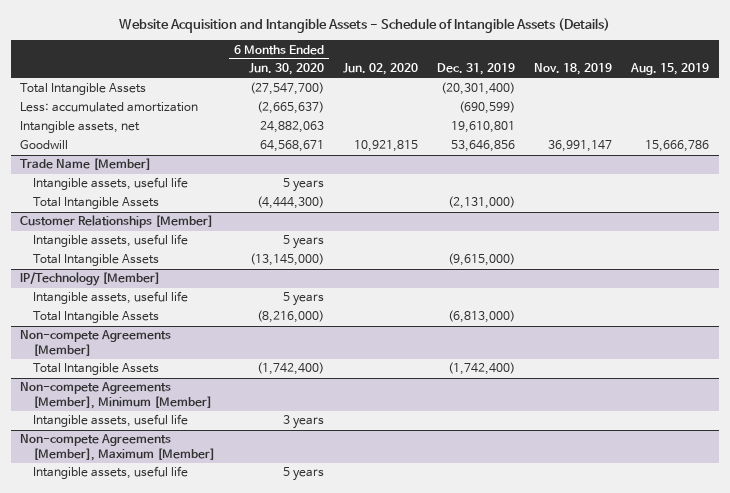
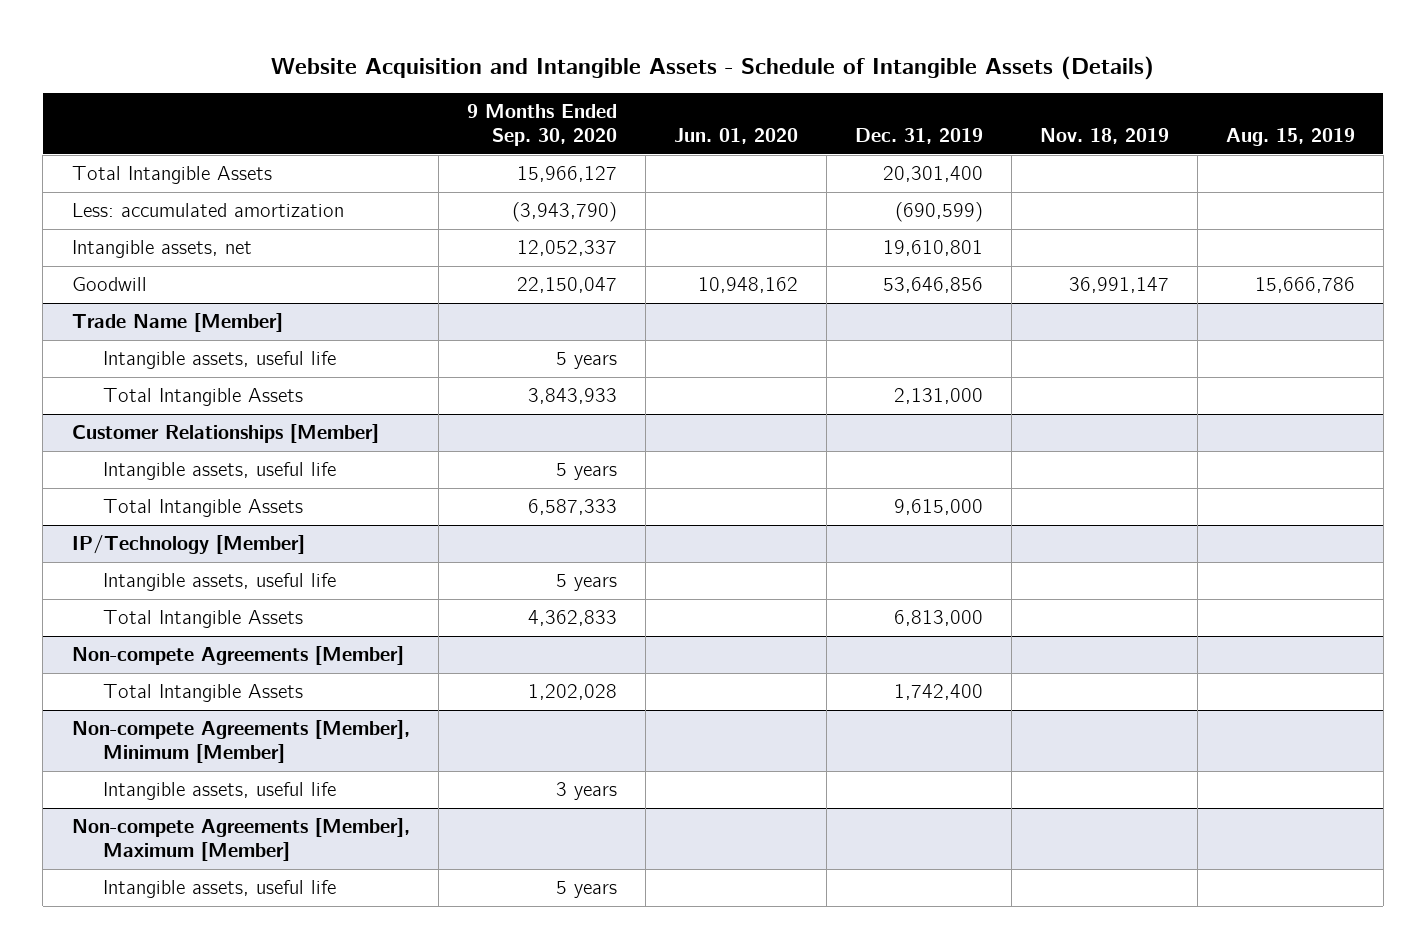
- | 6 Months Ended Jun. 30, 2020 | Jun. 02, 2020 | Dec. 31, 2019 | Nov. 18, 2019 | Aug. 15, 2019
+ | 9 Months Ended Sep. 30, 2020 | Jun. 01, 2020 | Dec. 31, 2019 | Nov. 18, 2019 | Aug. 15, 2019
- Total Intangible Assets | (27,547,700) | | (20,301,400) | |
+ Total Intangible Assets | 15,966,127 | | 20,301,400 | |
@ Trade Name [Member]
- Total Intangible Assets | (4,444,300) | | (2,131,000) | |
+ Total Intangible Assets | 3,843,933 | | 2,131,000 | |
@ Customer Relationships [Member]
- Total Intangible Assets | (13,145,000) | | (9,615,000) | |
+ Total Intangible Assets | 6,587,333 | | 9,615,000 | |
@ IP/Technology [Member]
- Total Intangible Assets | (8,216,000) | | (6,813,000) | |
+ Total Intangible Assets | 4,362,833 | | 6,813,000 | |
@ Non-compete Agreements [Member]
- Total Intangible Assets | (1,742,400) | | (1,742,400) | |
+ Total Intangible Assets | 1,202,028 | | 1,742,400 | |

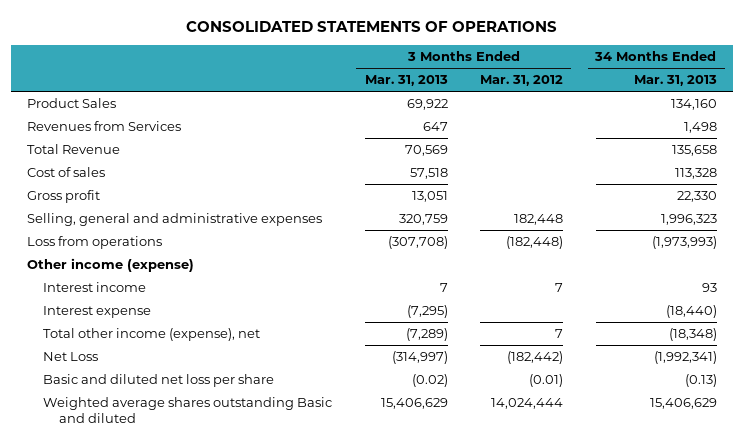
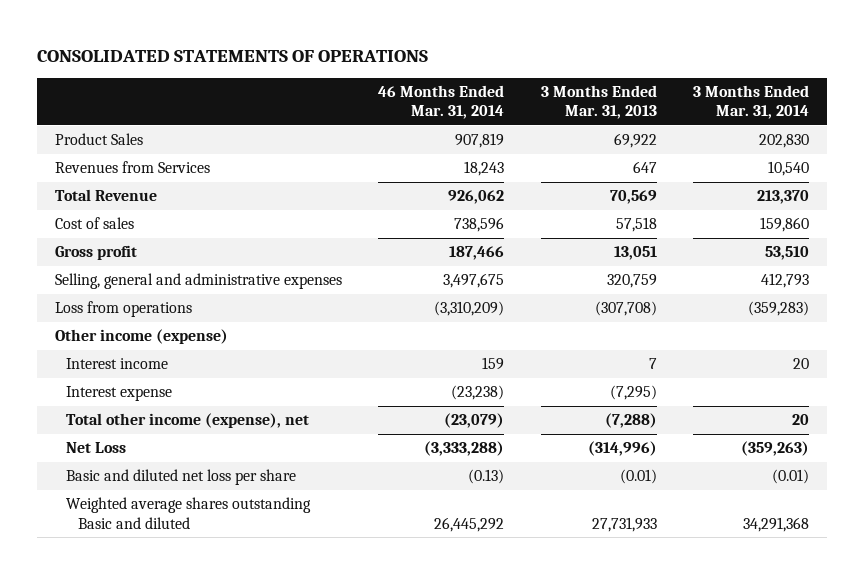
- | 3 Months Ended Mar. 31, 2013 | 3 Months Ended Mar. 31, 2012 | 34 Months Ended Mar. 31, 2013
+ | 46 Months Ended Mar. 31, 2014 | 3 Months Ended Mar. 31, 2013 | 3 Months Ended Mar. 31, 2014
- Total other income (expense), net | (7,289) | 7 | (18,348)
- Net Loss | (314,997) | (182,442) | (1,992,341)
- Basic and diluted net loss per share | (0.02) | (0.01) | (0.13)
- Weighted average shares outstanding Basic and diluted | 15,406,629 | 14,024,444 | 15,406,629
+ Total other income (expense), net | (23,079) | (7,288) | 20
+ Net Loss | (3,333,288) | (314,996) | (359,263)
+ Basic and diluted net loss per share | (0.13) | (0.01) | (0.01)
+ Weighted average shares outstanding Basic and diluted | 26,445,292 | 27,731,933 | 34,291,368

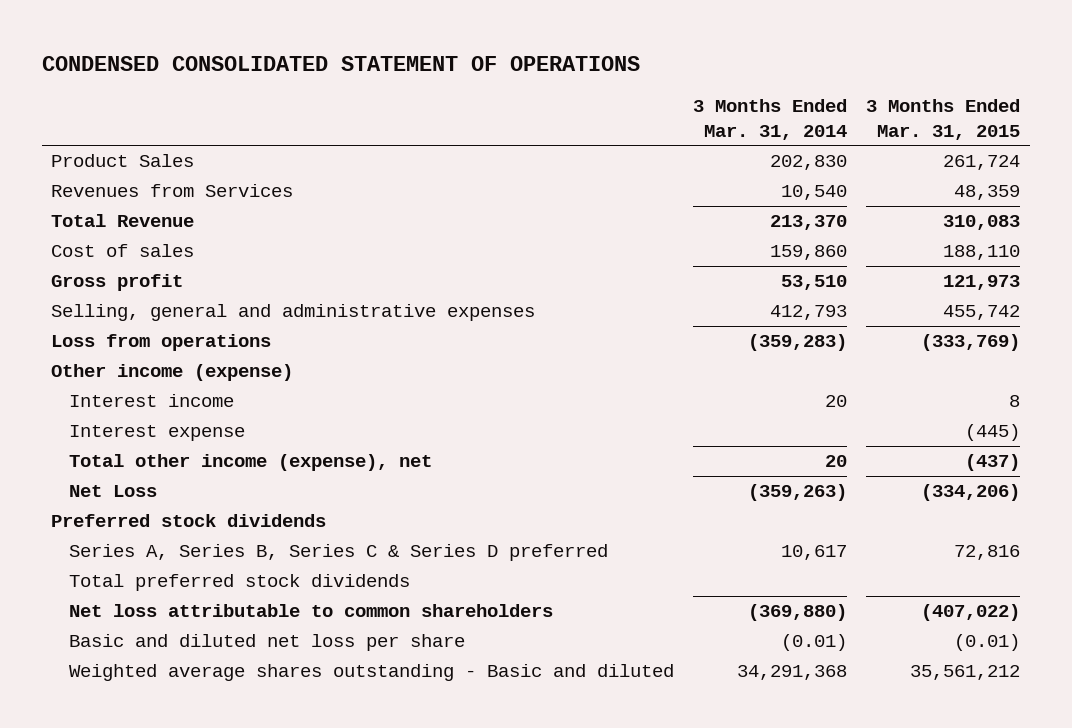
- CONSOLIDATED STATEMENTS OF OPERATIONS
+ CONDENSED CONSOLIDATED STATEMENT OF OPERATIONS
- | 46 Months Ended Mar. 31, 2014 | 3 Months Ended Mar. 31, 2013 | 3 Months Ended Mar. 31, 2014
+ | 3 Months Ended Mar. 31, 2014 | 3 Months Ended Mar. 31, 2015
+ Preferred stock dividends
+ Series A, Series B, Series C & Series D preferred | 10,617 | 72,816
+ Total preferred stock dividends
+ Net loss attributable to common shareholders | (369,880) | (407,022)
- Weighted average shares outstanding Basic and diluted | 26,445,292 | 27,731,933 | 34,291,368
+ Weighted average shares outstanding - Basic and diluted | 34,291,368 | 35,561,212

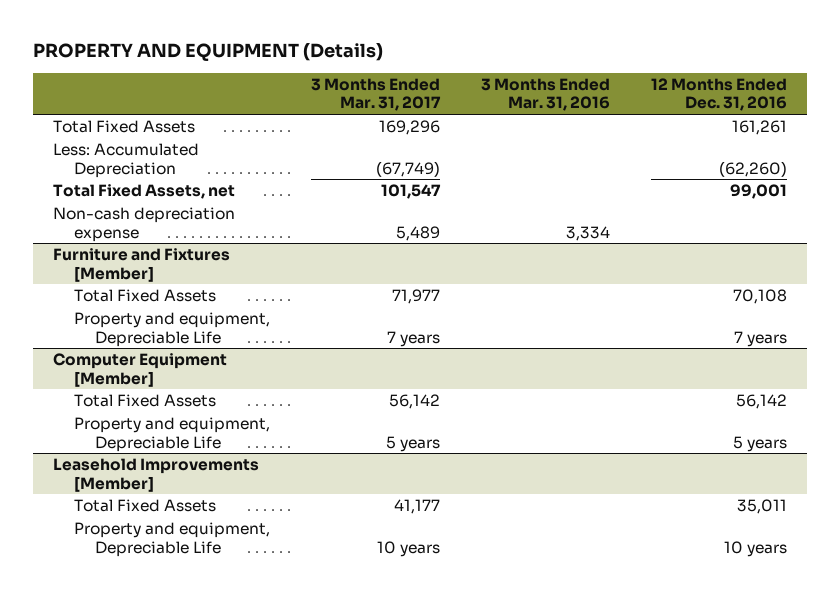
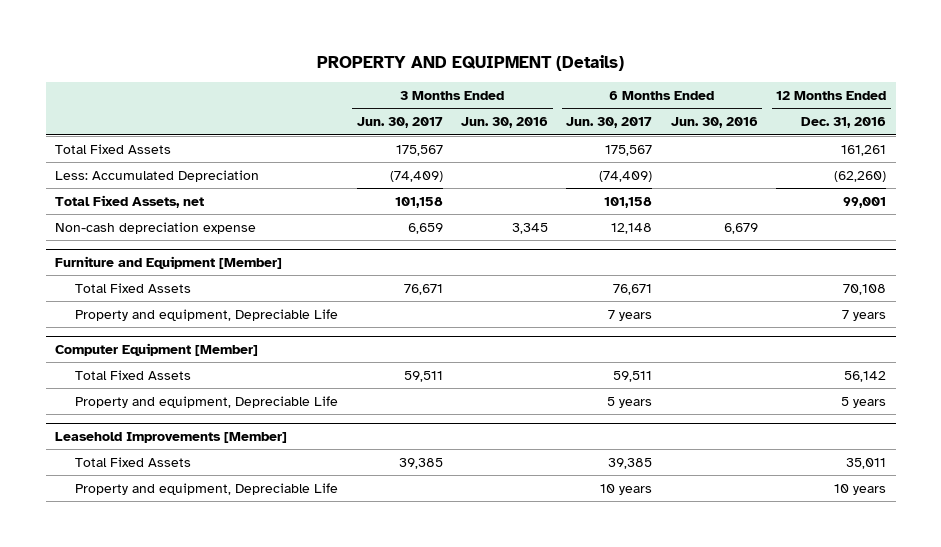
- | 3 Months Ended Mar. 31, 2017 | 3 Months Ended Mar. 31, 2016 | 12 Months Ended Dec. 31, 2016
+ | 3 Months Ended Jun. 30, 2017 | 3 Months Ended Jun. 30, 2016 | 6 Months Ended Jun. 30, 2017 | 6 Months Ended Jun. 30, 2016 | 12 Months Ended Dec. 31, 2016
- Furniture and Fixtures [Member]
+ Furniture and Equipment [Member]

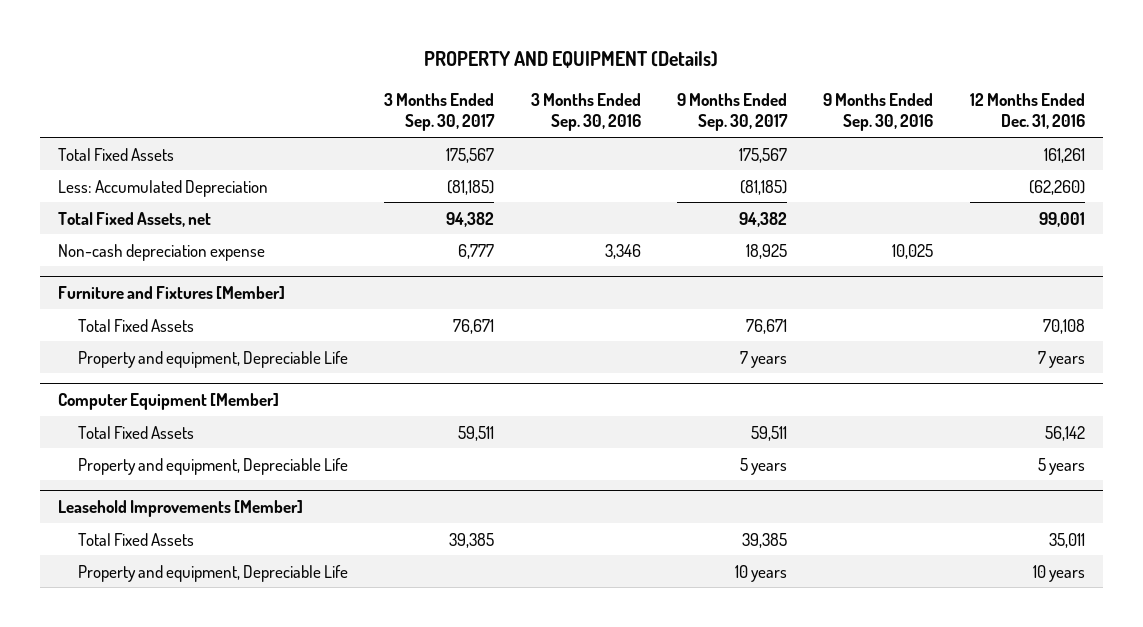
- | 3 Months Ended Jun. 30, 2017 | 3 Months Ended Jun. 30, 2016 | 6 Months Ended Jun. 30, 2017 | 6 Months Ended Jun. 30, 2016 | 12 Months Ended Dec. 31, 2016
+ | 3 Months Ended Sep. 30, 2017 | 3 Months Ended Sep. 30, 2016 | 9 Months Ended Sep. 30, 2017 | 9 Months Ended Sep. 30, 2016 | 12 Months Ended Dec. 31, 2016
- Furniture and Equipment [Member]
+ Furniture and Fixtures [Member]

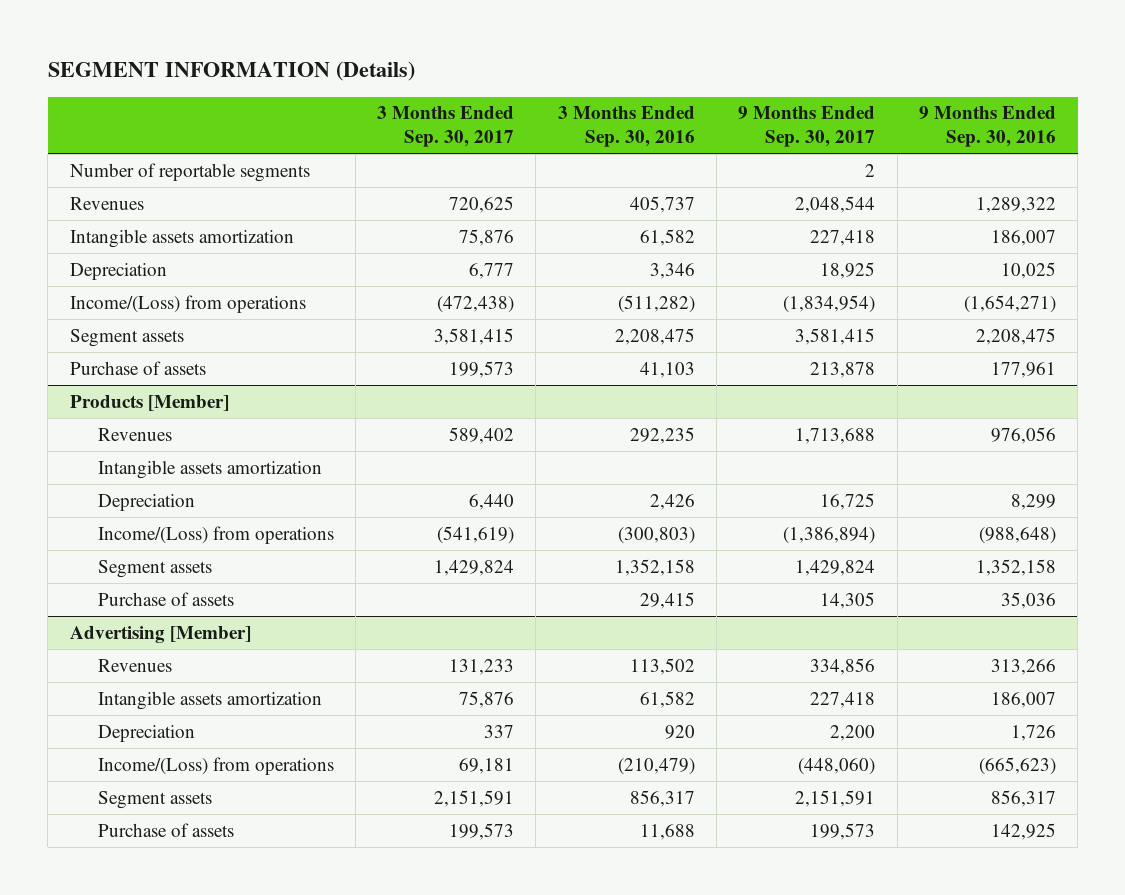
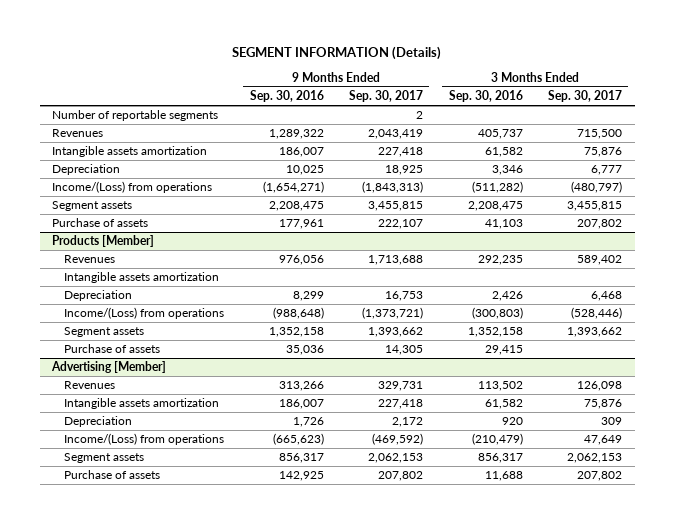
- | 3 Months Ended Sep. 30, 2017 | 3 Months Ended Sep. 30, 2016 | 9 Months Ended Sep. 30, 2017 | 9 Months Ended Sep. 30, 2016
+ | 9 Months Ended Sep. 30, 2016 | 9 Months Ended Sep. 30, 2017 | 3 Months Ended Sep. 30, 2016 | 3 Months Ended Sep. 30, 2017
- Revenues | 720,625 | 405,737 | 2,048,544 | 1,289,322
+ Revenues | 1,289,322 | 2,043,419 | 405,737 | 715,500
- Income/(Loss) from operations | (472,438) | (511,282) | (1,834,954) | (1,654,271)
- Segment assets | 3,581,415 | 2,208,475 | 3,581,415 | 2,208,475
- Purchase of assets | 199,573 | 41,103 | 213,878 | 177,961
+ Income/(Loss) from operations | (1,654,271) | (1,843,313) | (511,282) | (480,797)
+ Segment assets | 2,208,475 | 3,455,815 | 2,208,475 | 3,455,815
+ Purchase of assets | 177,961 | 222,107 | 41,103 | 207,802
@ Products [Member]
- Depreciation | 6,440 | 2,426 | 16,725 | 8,299
- Income/(Loss) from operations | (541,619) | (300,803) | (1,386,894) | (988,648)
- Segment assets | 1,429,824 | 1,352,158 | 1,429,824 | 1,352,158
+ Depreciation | 8,299 | 16,753 | 2,426 | 6,468
+ Income/(Loss) from operations | (988,648) | (1,373,721) | (300,803) | (528,446)
+ Segment assets | 1,352,158 | 1,393,662 | 1,352,158 | 1,393,662
@ Advertising [Member]
- Revenues | 131,233 | 113,502 | 334,856 | 313,266
+ Revenues | 313,266 | 329,731 | 113,502 | 126,098
- Depreciation | 337 | 920 | 2,200 | 1,726
- Income/(Loss) from operations | 69,181 | (210,479) | (448,060) | (665,623)
- Segment assets | 2,151,591 | 856,317 | 2,151,591 | 856,317
- Purchase of assets | 199,573 | 11,688 | 199,573 | 142,925
+ Depreciation | 1,726 | 2,172 | 920 | 309
+ Income/(Loss) from operations | (665,623) | (469,592) | (210,479) | 47,649
+ Segment assets | 856,317 | 2,062,153 | 856,317 | 2,062,153
+ Purchase of assets | 142,925 | 207,802 | 11,688 | 207,802

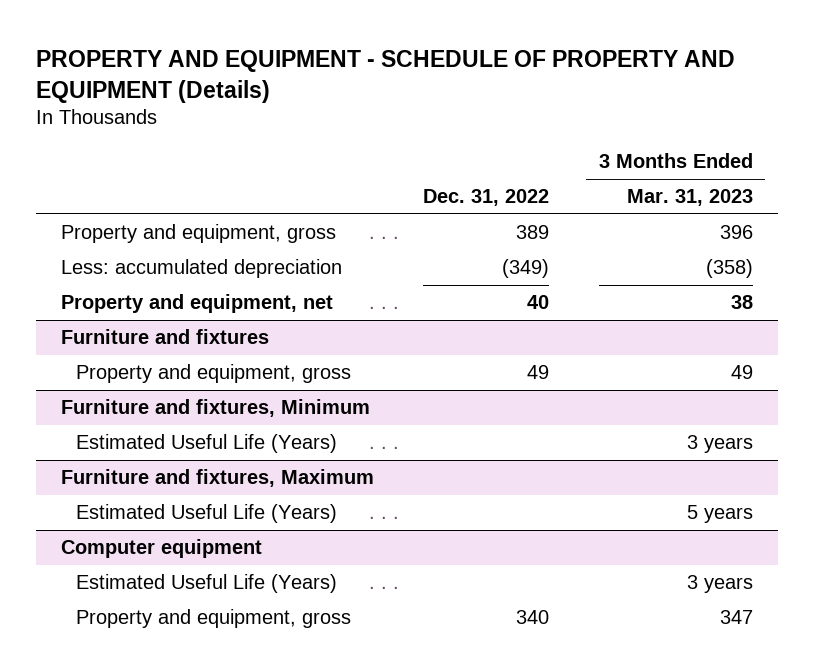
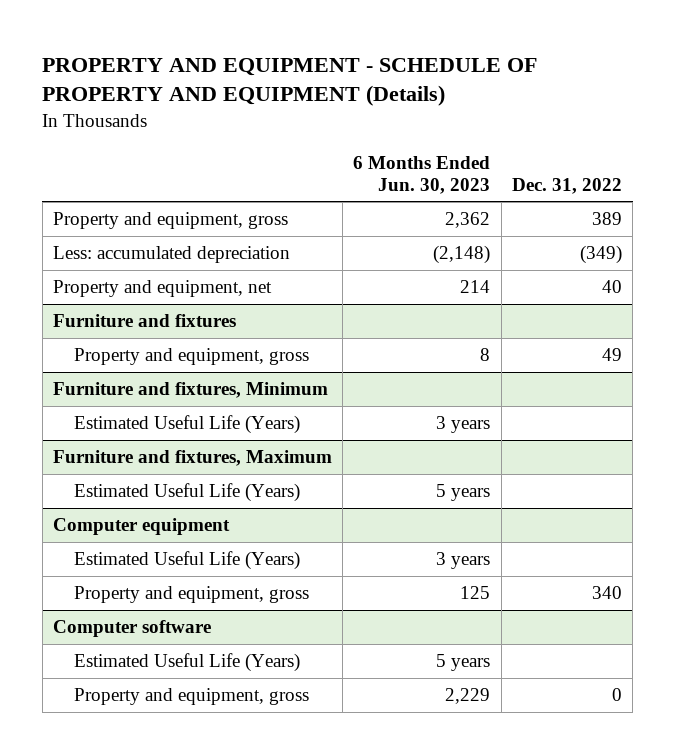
- | Dec. 31, 2022 | 3 Months Ended Mar. 31, 2023
+ | 6 Months Ended Jun. 30, 2023 | Dec. 31, 2022
+ Computer software
+ Estimated Useful Life (Years) | 5 years |
+ Property and equipment, gross | 2,229 | 0

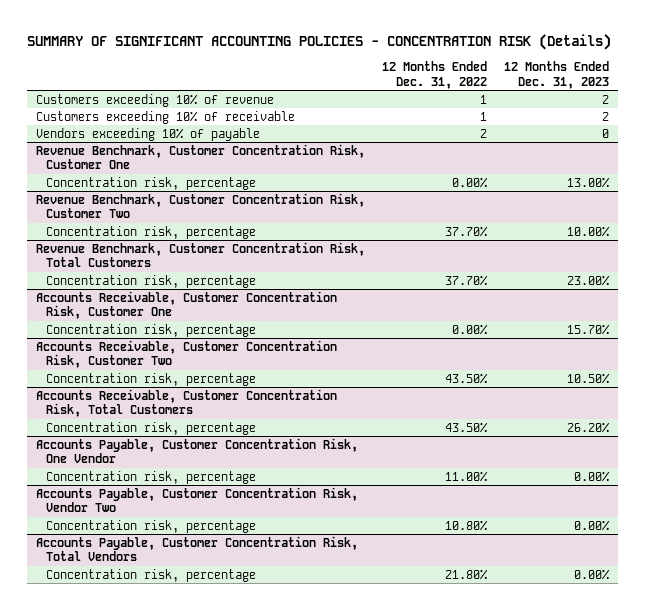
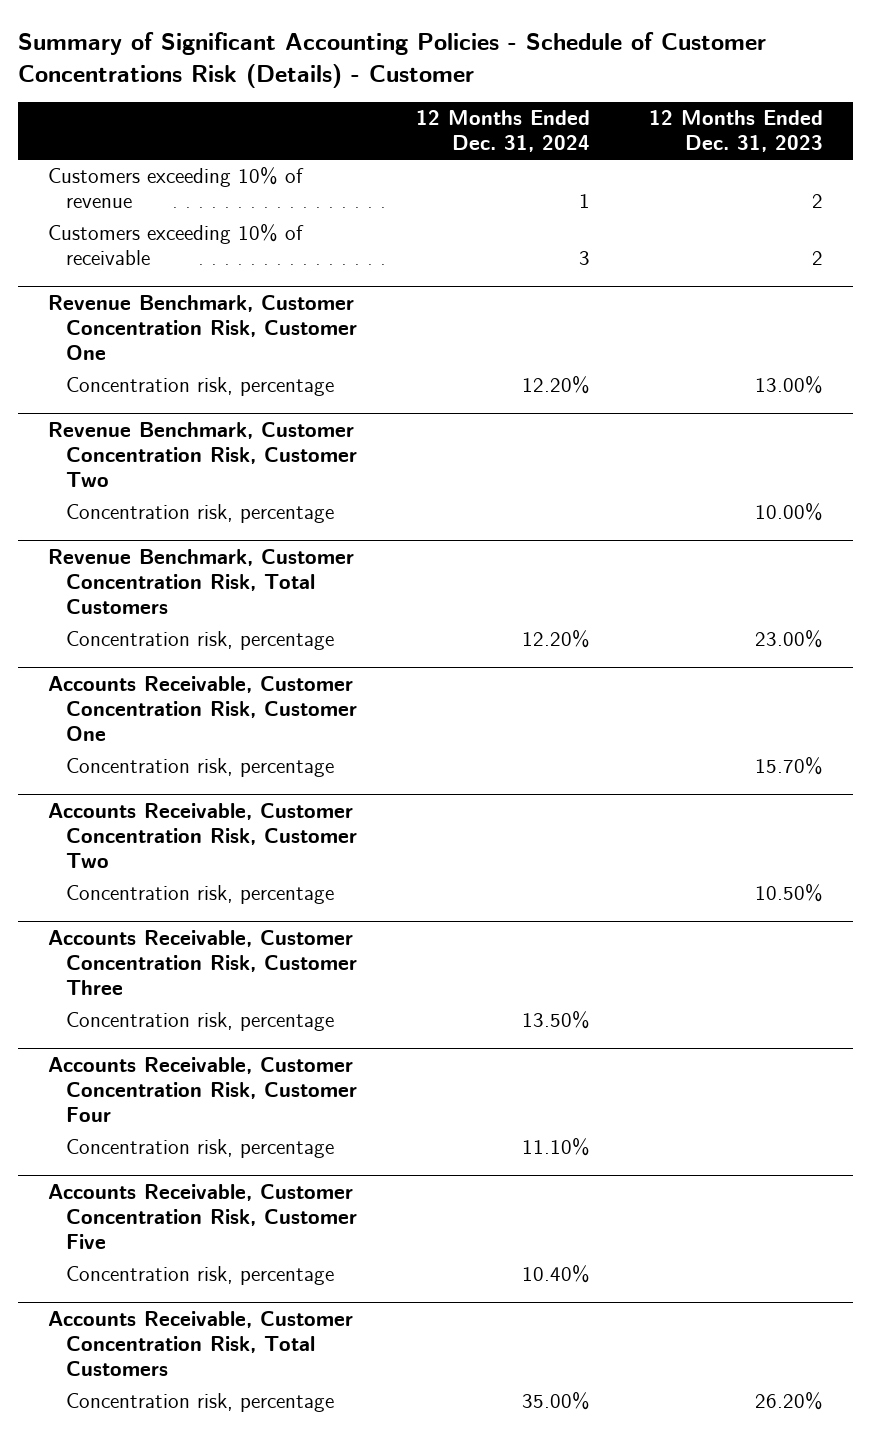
- SUMMARY OF SIGNIFICANT ACCOUNTING POLICIES - CONCENTRATION RISK (Details)
+ Summary of Significant Accounting Policies - Schedule of Customer Concentrations Risk (Details) - Customer
- | 12 Months Ended Dec. 31, 2022 | 12 Months Ended Dec. 31, 2023
+ | 12 Months Ended Dec. 31, 2024 | 12 Months Ended Dec. 31, 2023
- Vendors exceeding 10% of payable | 2 | 0
+ Accounts Receivable, Customer Concentration Risk, Customer Three
+ Concentration risk, percentage | 13.50% |
+ Accounts Receivable, Customer Concentration Risk, Customer Four
+ Concentration risk, percentage | 11.10% |
+ Accounts Receivable, Customer Concentration Risk, Customer Five
+ Concentration risk, percentage | 10.40% |
- Accounts Payable, Customer Concentration Risk, One Vendor
- Concentration risk, percentage | 11.00% | 0.00%
- Accounts Payable, Customer Concentration Risk, Vendor Two
- Concentration risk, percentage | 10.80% | 0.00%
- Accounts Payable, Customer Concentration Risk, Total Vendors
- Concentration risk, percentage | 21.80% | 0.00%

